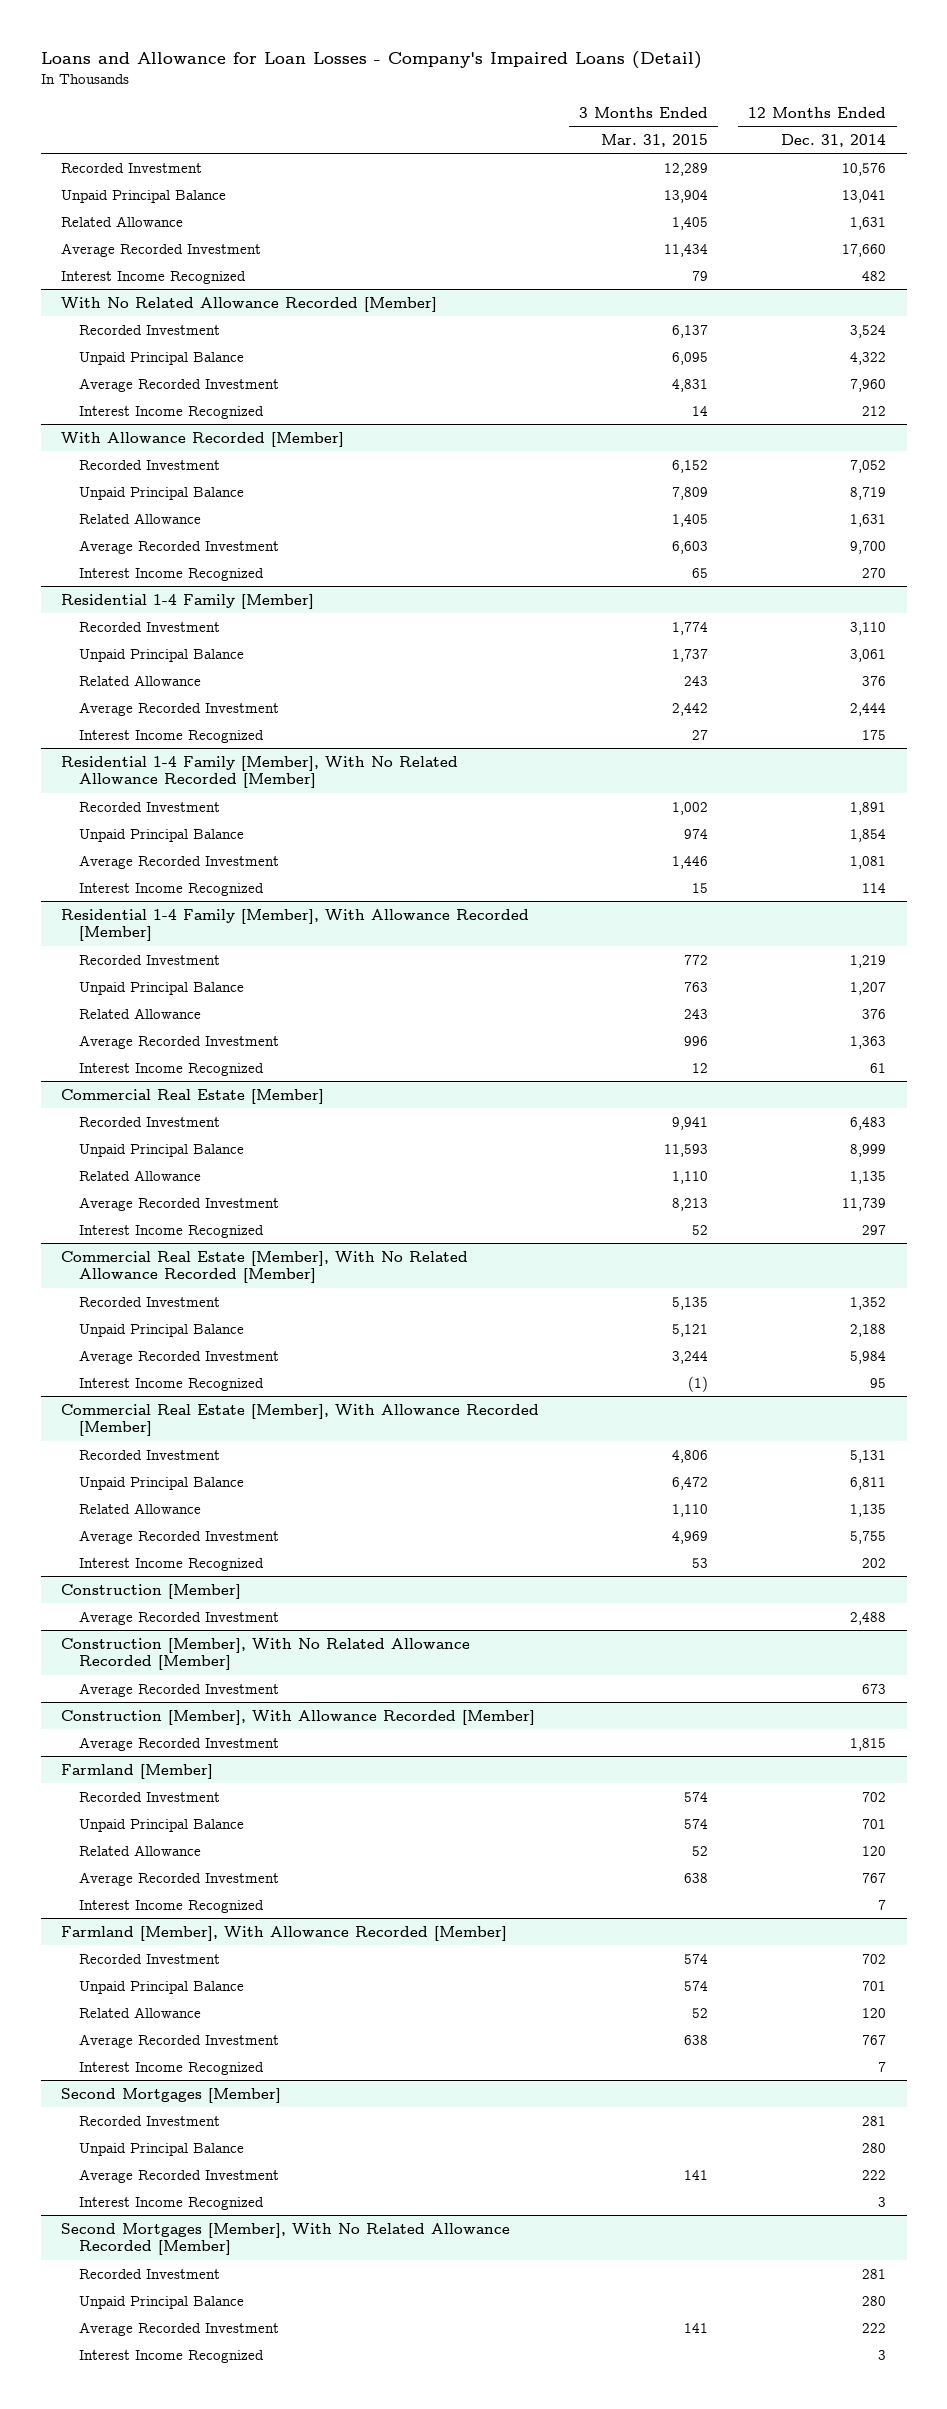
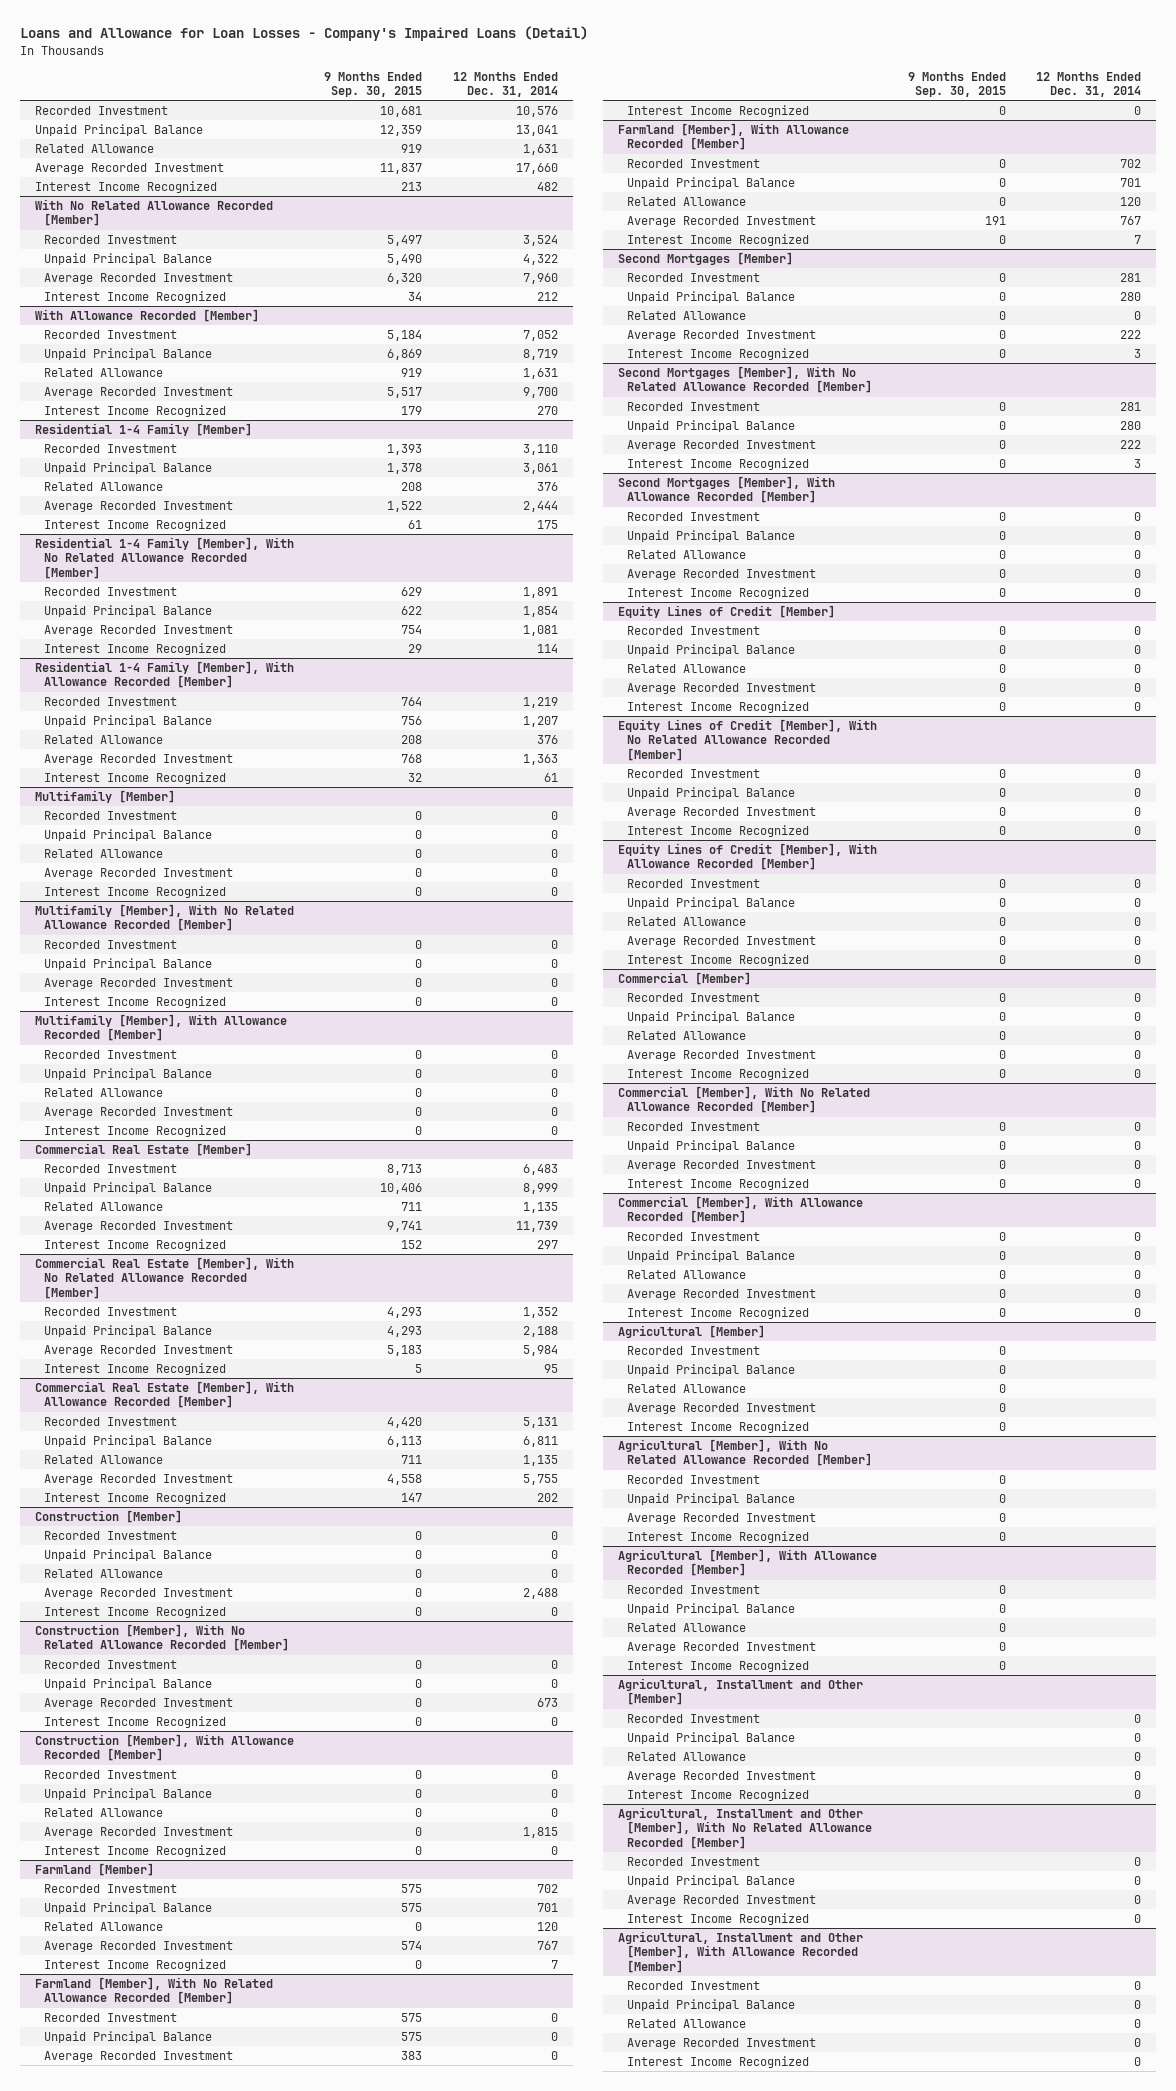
- | 3 Months Ended Mar. 31, 2015 | 12 Months Ended Dec. 31, 2014
+ | 9 Months Ended Sep. 30, 2015 | 12 Months Ended Dec. 31, 2014
+ Multifamily [Member]
+ Recorded Investment | 0 | 0
+ Unpaid Principal Balance | 0 | 0
+ Related Allowance | 0 | 0
+ Average Recorded Investment | 0 | 0
+ Interest Income Recognized | 0 | 0
+ Multifamily [Member], With No Related Allowance Recorded [Member]
+ Recorded Investment | 0 | 0
+ Unpaid Principal Balance | 0 | 0
+ Average Recorded Investment | 0 | 0
+ Interest Income Recognized | 0 | 0
+ Multifamily [Member], With Allowance Recorded [Member]
+ Recorded Investment | 0 | 0
+ Unpaid Principal Balance | 0 | 0
+ Related Allowance | 0 | 0
+ Average Recorded Investment | 0 | 0
+ Interest Income Recognized | 0 | 0
@ Construction [Member]
+ Recorded Investment | 0 | 0
+ Unpaid Principal Balance | 0 | 0
+ Related Allowance | 0 | 0
+ Interest Income Recognized | 0 | 0
@ Construction [Member], With No Related Allowance Recorded [Member]
+ Recorded Investment | 0 | 0
+ Unpaid Principal Balance | 0 | 0
+ Interest Income Recognized | 0 | 0
@ Construction [Member], With Allowance Recorded [Member]
+ Recorded Investment | 0 | 0
+ Unpaid Principal Balance | 0 | 0
+ Related Allowance | 0 | 0
+ Interest Income Recognized | 0 | 0
+ Farmland [Member], With No Related Allowance Recorded [Member]
+ Recorded Investment | 575 | 0
+ Unpaid Principal Balance | 575 | 0
+ Average Recorded Investment | 383 | 0
+ Interest Income Recognized | 0 | 0
@ Second Mortgages [Member]
+ Related Allowance | 0 | 0
+ Second Mortgages [Member], With Allowance Recorded [Member]
+ Recorded Investment | 0 | 0
+ Unpaid Principal Balance | 0 | 0
+ Related Allowance | 0 | 0
+ Average Recorded Investment | 0 | 0
+ Interest Income Recognized | 0 | 0
+ Equity Lines of Credit [Member]
+ Recorded Investment | 0 | 0
+ Unpaid Principal Balance | 0 | 0
+ Related Allowance | 0 | 0
+ Average Recorded Investment | 0 | 0
+ Interest Income Recognized | 0 | 0
+ Equity Lines of Credit [Member], With No Related Allowance Recorded [Member]
+ Recorded Investment | 0 | 0
+ Unpaid Principal Balance | 0 | 0
+ Average Recorded Investment | 0 | 0
+ Interest Income Recognized | 0 | 0
+ Equity Lines of Credit [Member], With Allowance Recorded [Member]
+ Recorded Investment | 0 | 0
+ Unpaid Principal Balance | 0 | 0
+ Related Allowance | 0 | 0
+ Average Recorded Investment | 0 | 0
+ Interest Income Recognized | 0 | 0
+ Commercial [Member]
+ Recorded Investment | 0 | 0
+ Unpaid Principal Balance | 0 | 0
+ Related Allowance | 0 | 0
+ Average Recorded Investment | 0 | 0
+ Interest Income Recognized | 0 | 0
+ Commercial [Member], With No Related Allowance Recorded [Member]
+ Recorded Investment | 0 | 0
+ Unpaid Principal Balance | 0 | 0
+ Average Recorded Investment | 0 | 0
+ Interest Income Recognized | 0 | 0
+ Commercial [Member], With Allowance Recorded [Member]
+ Recorded Investment | 0 | 0
+ Unpaid Principal Balance | 0 | 0
+ Related Allowance | 0 | 0
+ Average Recorded Investment | 0 | 0
+ Interest Income Recognized | 0 | 0
+ Agricultural [Member]
+ Recorded Investment | 0 |
+ Unpaid Principal Balance | 0 |
+ Related Allowance | 0 |
+ Average Recorded Investment | 0 |
+ Interest Income Recognized | 0 |
+ Agricultural [Member], With No Related Allowance Recorded [Member]
+ Recorded Investment | 0 |
+ Unpaid Principal Balance | 0 |
+ Average Recorded Investment | 0 |
+ Interest Income Recognized | 0 |
+ Agricultural [Member], With Allowance Recorded [Member]
+ Recorded Investment | 0 |
+ Unpaid Principal Balance | 0 |
+ Related Allowance | 0 |
+ Average Recorded Investment | 0 |
+ Interest Income Recognized | 0 |
+ Agricultural, Installment and Other [Member]
+ Recorded Investment | | 0
+ Unpaid Principal Balance | | 0
+ Related Allowance | | 0
+ Average Recorded Investment | | 0
+ Interest Income Recognized | | 0
+ Agricultural, Installment and Other [Member], With No Related Allowance Recorded [Member]
+ Recorded Investment | | 0
+ Unpaid Principal Balance | | 0
+ Average Recorded Investment | | 0
+ Interest Income Recognized | | 0
+ Agricultural, Installment and Other [Member], With Allowance Recorded [Member]
+ Recorded Investment | | 0
+ Unpaid Principal Balance | | 0
+ Related Allowance | | 0
+ Average Recorded Investment | | 0
+ Interest Income Recognized | | 0

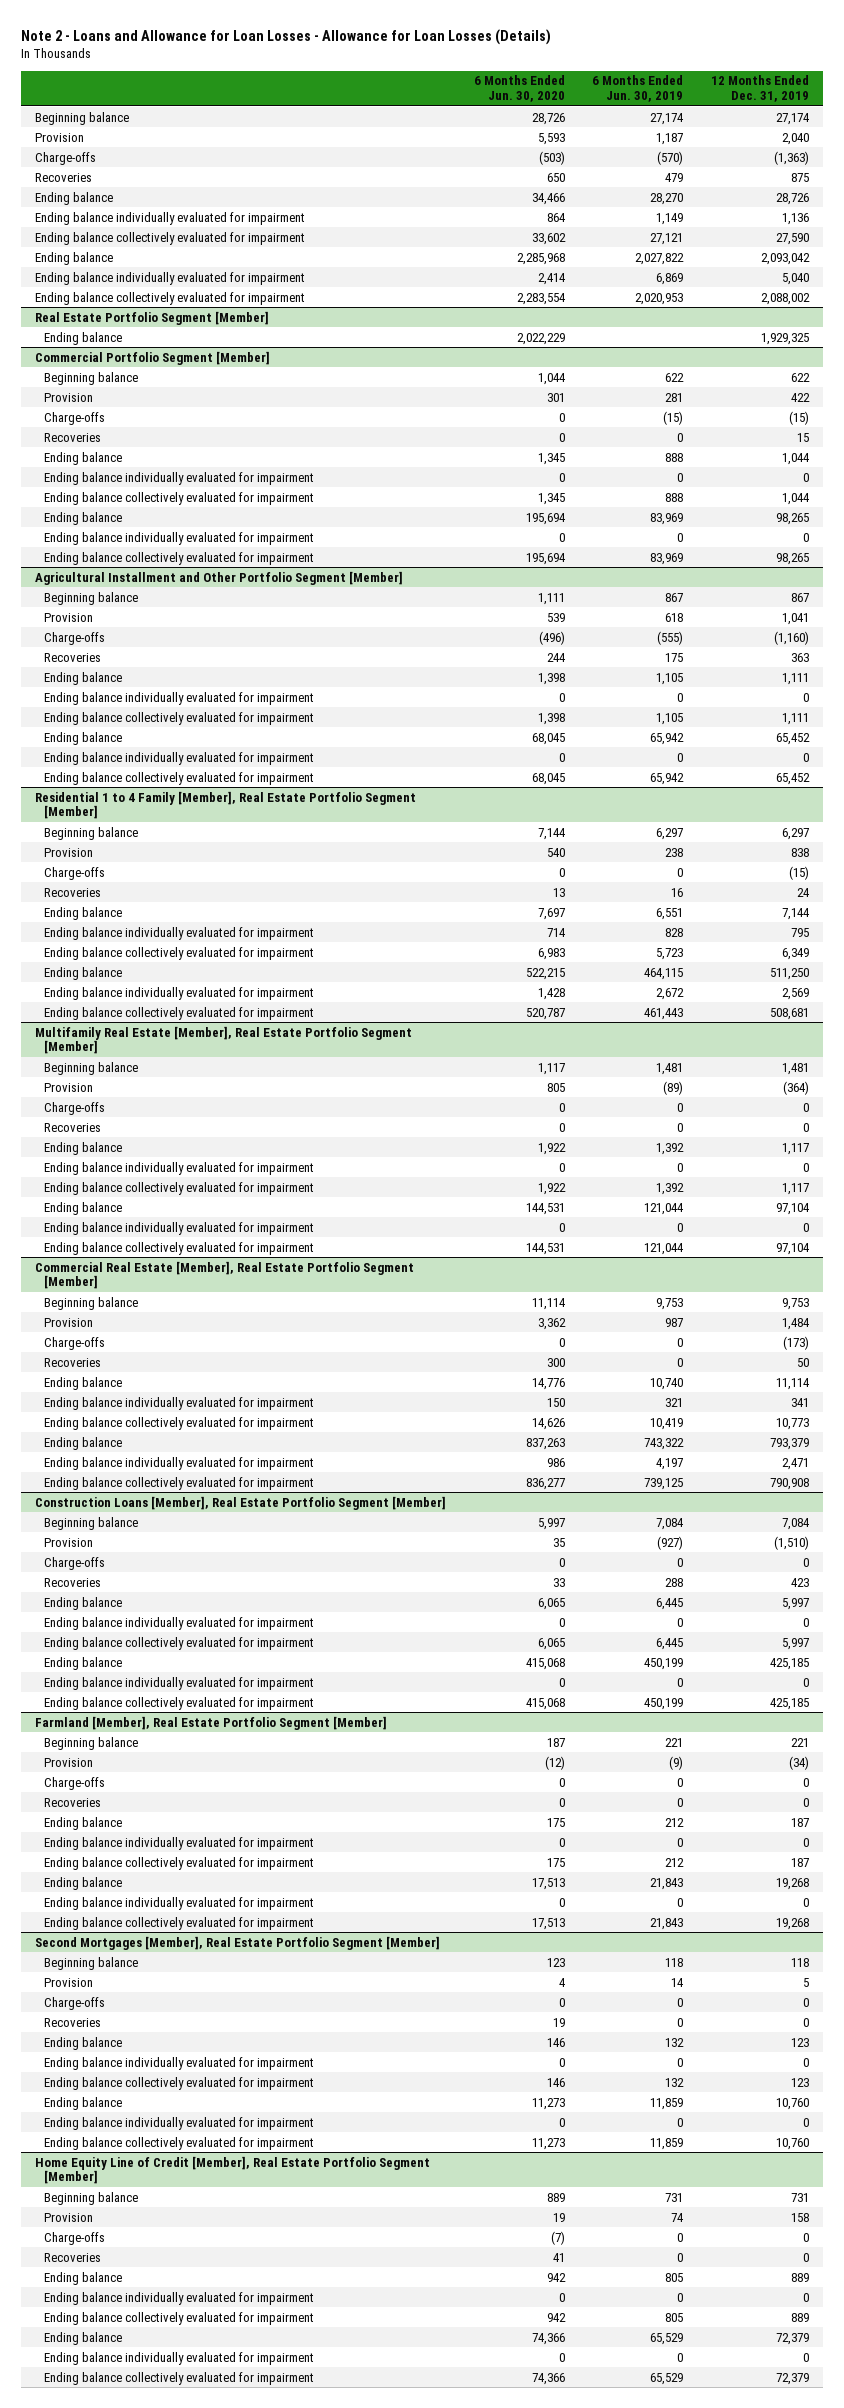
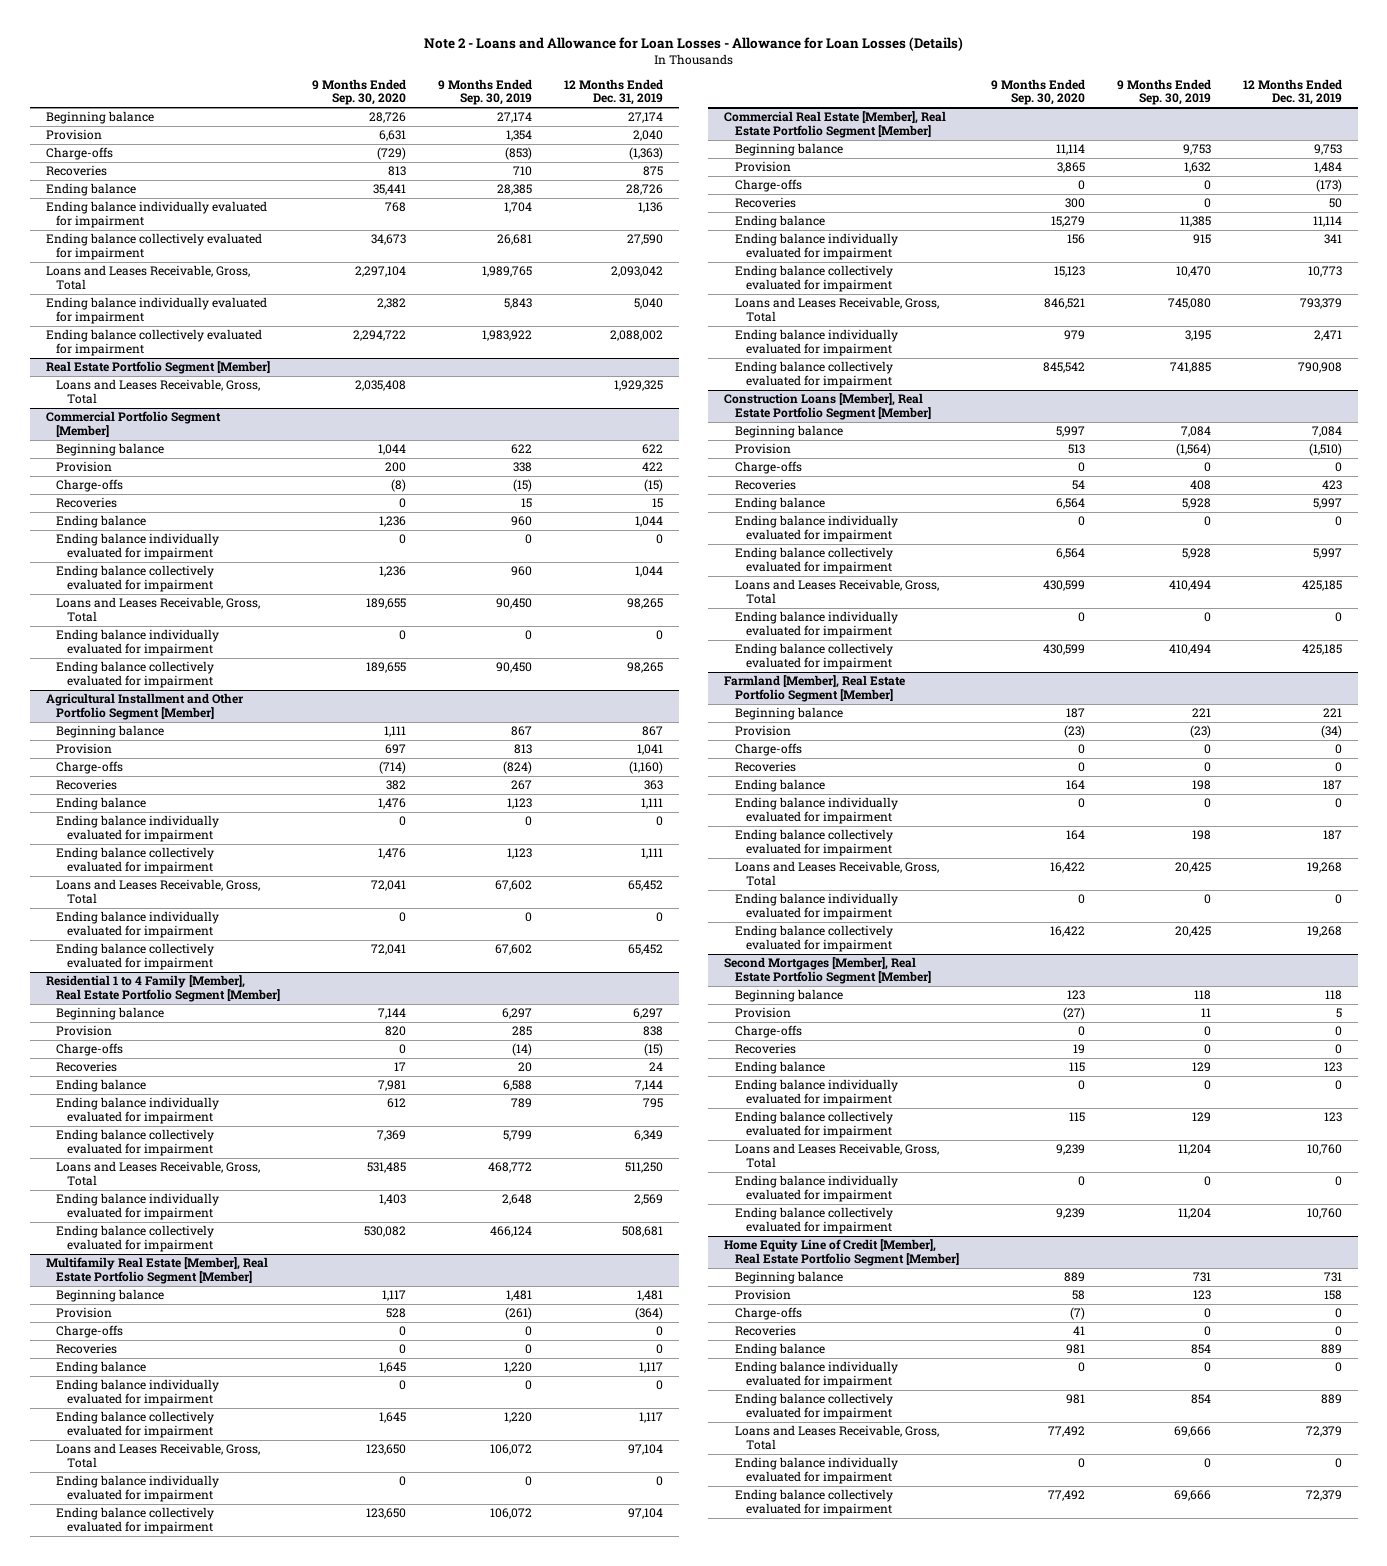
- | 6 Months Ended Jun. 30, 2020 | 6 Months Ended Jun. 30, 2019 | 12 Months Ended Dec. 31, 2019
+ | 9 Months Ended Sep. 30, 2020 | 9 Months Ended Sep. 30, 2019 | 12 Months Ended Dec. 31, 2019
- Ending balance | 2,285,968 | 2,027,822 | 2,093,042
+ Loans and Leases Receivable, Gross, Total | 2,297,104 | 1,989,765 | 2,093,042
@ Real Estate Portfolio Segment [Member]
- Ending balance | 2,022,229 | | 1,929,325
+ Loans and Leases Receivable, Gross, Total | 2,035,408 | | 1,929,325
@ Commercial Portfolio Segment [Member]
- Ending balance | 195,694 | 83,969 | 98,265
+ Loans and Leases Receivable, Gross, Total | 189,655 | 90,450 | 98,265
@ Agricultural Installment and Other Portfolio Segment [Member]
- Ending balance | 68,045 | 65,942 | 65,452
+ Loans and Leases Receivable, Gross, Total | 72,041 | 67,602 | 65,452
@ Residential 1 to 4 Family [Member], Real Estate Portfolio Segment [Member]
- Ending balance | 522,215 | 464,115 | 511,250
+ Loans and Leases Receivable, Gross, Total | 531,485 | 468,772 | 511,250
@ Multifamily Real Estate [Member], Real Estate Portfolio Segment [Member]
- Ending balance | 144,531 | 121,044 | 97,104
+ Loans and Leases Receivable, Gross, Total | 123,650 | 106,072 | 97,104
@ Commercial Real Estate [Member], Real Estate Portfolio Segment [Member]
- Ending balance | 837,263 | 743,322 | 793,379
+ Loans and Leases Receivable, Gross, Total | 846,521 | 745,080 | 793,379
@ Construction Loans [Member], Real Estate Portfolio Segment [Member]
- Ending balance | 415,068 | 450,199 | 425,185
+ Loans and Leases Receivable, Gross, Total | 430,599 | 410,494 | 425,185
@ Farmland [Member], Real Estate Portfolio Segment [Member]
- Ending balance | 17,513 | 21,843 | 19,268
+ Loans and Leases Receivable, Gross, Total | 16,422 | 20,425 | 19,268
@ Second Mortgages [Member], Real Estate Portfolio Segment [Member]
- Ending balance | 11,273 | 11,859 | 10,760
+ Loans and Leases Receivable, Gross, Total | 9,239 | 11,204 | 10,760
@ Home Equity Line of Credit [Member], Real Estate Portfolio Segment [Member]
- Ending balance | 74,366 | 65,529 | 72,379
+ Loans and Leases Receivable, Gross, Total | 77,492 | 69,666 | 72,379

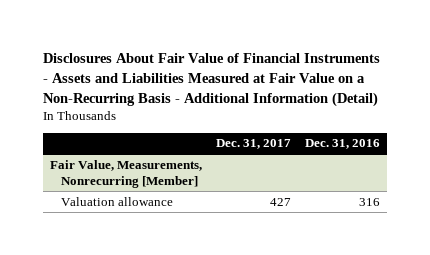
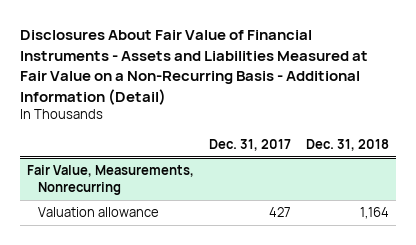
- | Dec. 31, 2017 | Dec. 31, 2016
+ | Dec. 31, 2017 | Dec. 31, 2018
- Fair Value, Measurements, Nonrecurring [Member]
+ Fair Value, Measurements, Nonrecurring

